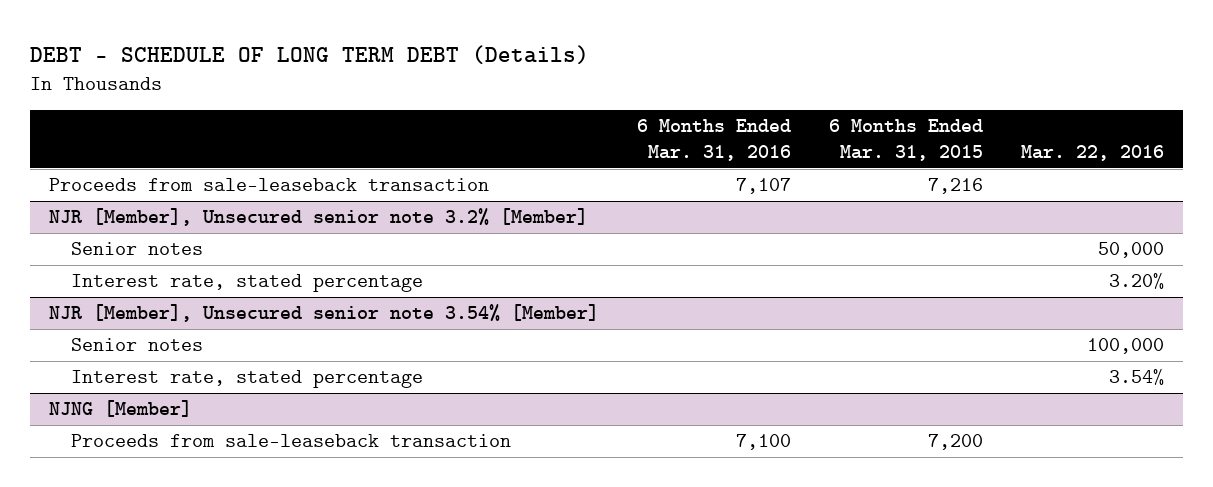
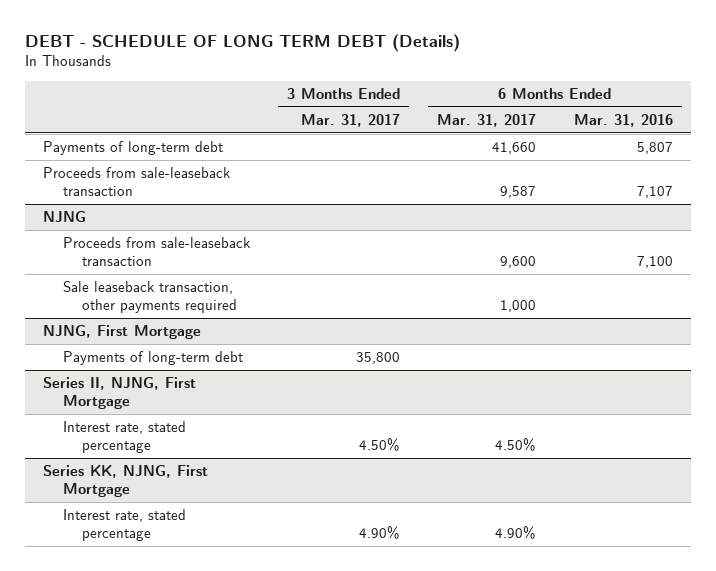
- | 6 Months Ended Mar. 31, 2016 | 6 Months Ended Mar. 31, 2015 | Mar. 22, 2016
+ | 3 Months Ended Mar. 31, 2017 | 6 Months Ended Mar. 31, 2017 | 6 Months Ended Mar. 31, 2016
+ Payments of long-term debt | | 41,660 | 5,807
- NJR [Member], Unsecured senior note 3.2% [Member]
- Senior notes | | | 50,000
- Interest rate, stated percentage | | | 3.20%
- NJR [Member], Unsecured senior note 3.54% [Member]
- Senior notes | | | 100,000
- Interest rate, stated percentage | | | 3.54%
- NJNG [Member]
+ NJNG
+ Sale leaseback transaction, other payments required | | 1,000 |
+ NJNG, First Mortgage
+ Payments of long-term debt | 35,800 | |
+ Series II, NJNG, First Mortgage
+ Interest rate, stated percentage | 4.50% | 4.50% |
+ Series KK, NJNG, First Mortgage
+ Interest rate, stated percentage | 4.90% | 4.90% |

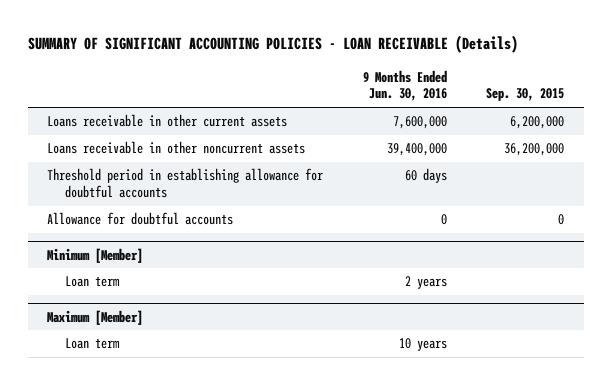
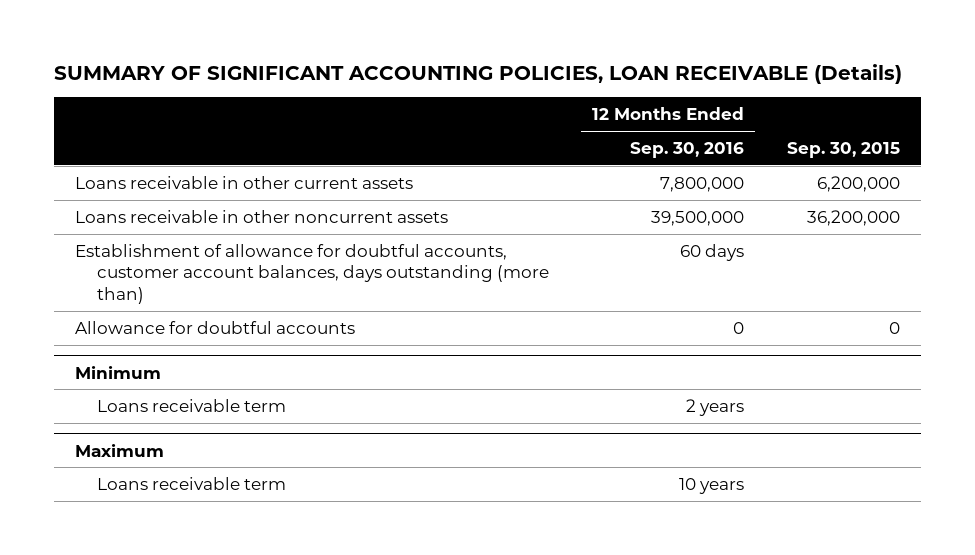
- SUMMARY OF SIGNIFICANT ACCOUNTING POLICIES - LOAN RECEIVABLE (Details)
+ SUMMARY OF SIGNIFICANT ACCOUNTING POLICIES, LOAN RECEIVABLE (Details)
- | 9 Months Ended Jun. 30, 2016 | Sep. 30, 2015
+ | 12 Months Ended Sep. 30, 2016 | Sep. 30, 2015
- Threshold period in establishing allowance for doubtful accounts | 60 days |
+ Establishment of allowance for doubtful accounts, customer account balances, days outstanding (more than) | 60 days |
- Minimum [Member]
- Loan term | 2 years |
- Maximum [Member]
- Loan term | 10 years |
+ Minimum
+ Loans receivable term | 2 years |
+ Maximum
+ Loans receivable term | 10 years |

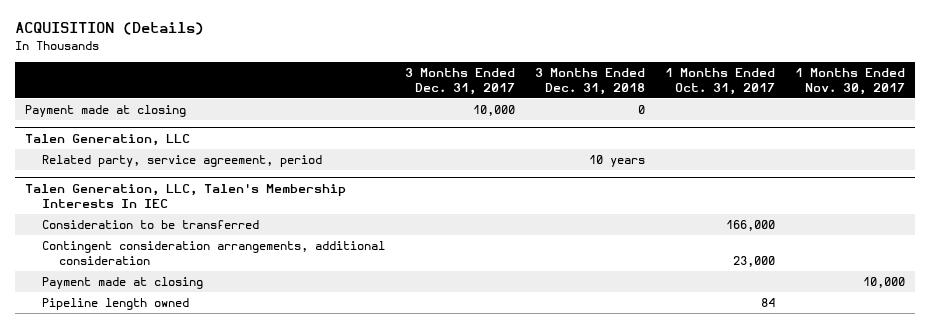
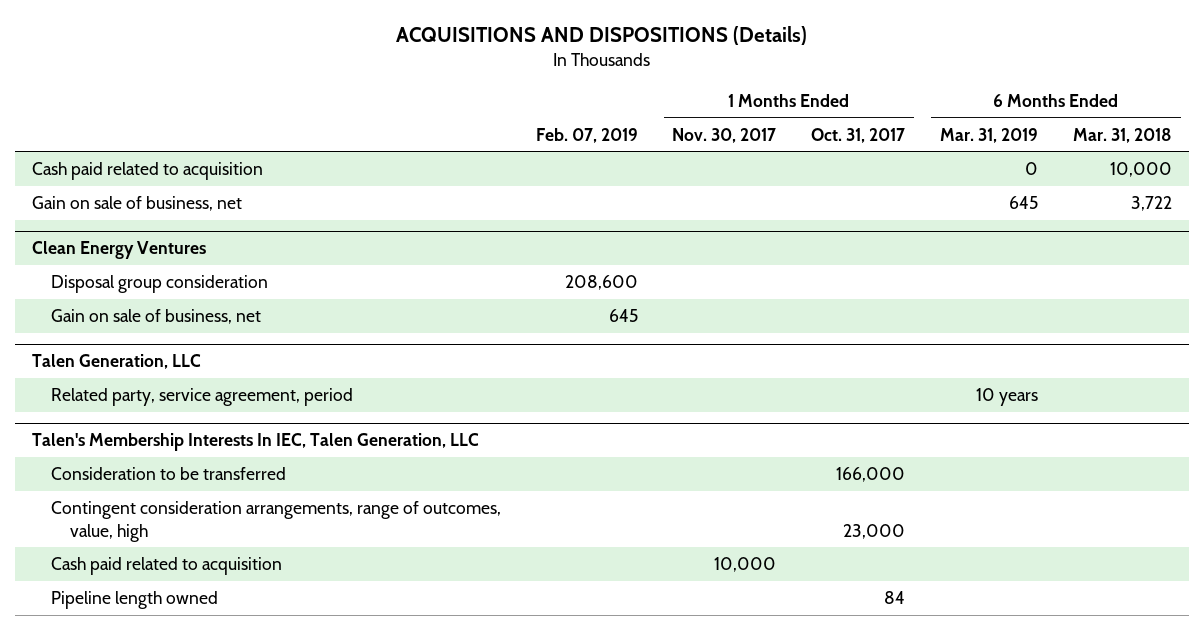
- ACQUISITION (Details)
+ ACQUISITIONS AND DISPOSITIONS (Details)
- | 3 Months Ended Dec. 31, 2017 | 3 Months Ended Dec. 31, 2018 | 1 Months Ended Oct. 31, 2017 | 1 Months Ended Nov. 30, 2017
+ | Feb. 07, 2019 | 1 Months Ended Nov. 30, 2017 | 1 Months Ended Oct. 31, 2017 | 6 Months Ended Mar. 31, 2019 | 6 Months Ended Mar. 31, 2018
- Payment made at closing | 10,000 | 0 | |
+ Cash paid related to acquisition | | | | 0 | 10,000
+ Gain on sale of business, net | | | | 645 | 3,722
+ Clean Energy Ventures
+ Disposal group consideration | 208,600 | | | |
+ Gain on sale of business, net | 645 | | | |
- Talen Generation, LLC, Talen's Membership Interests In IEC
+ Talen's Membership Interests In IEC, Talen Generation, LLC
- Contingent consideration arrangements, additional consideration | | | 23,000 |
- Payment made at closing | | | | 10,000
+ Contingent consideration arrangements, range of outcomes, value, high | | | 23,000 | |
+ Cash paid related to acquisition | | 10,000 | | |

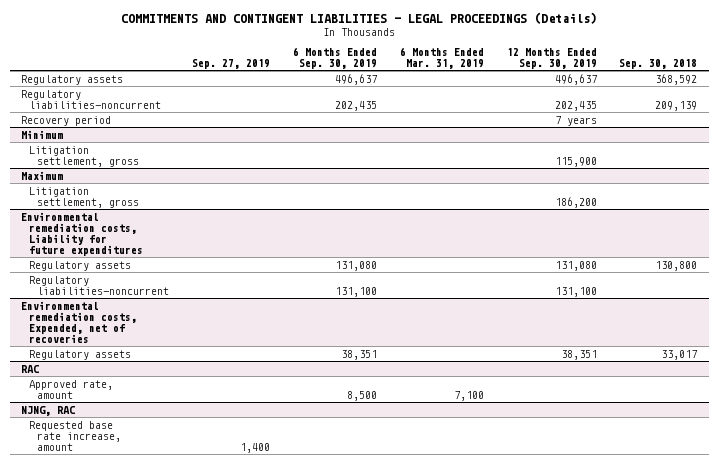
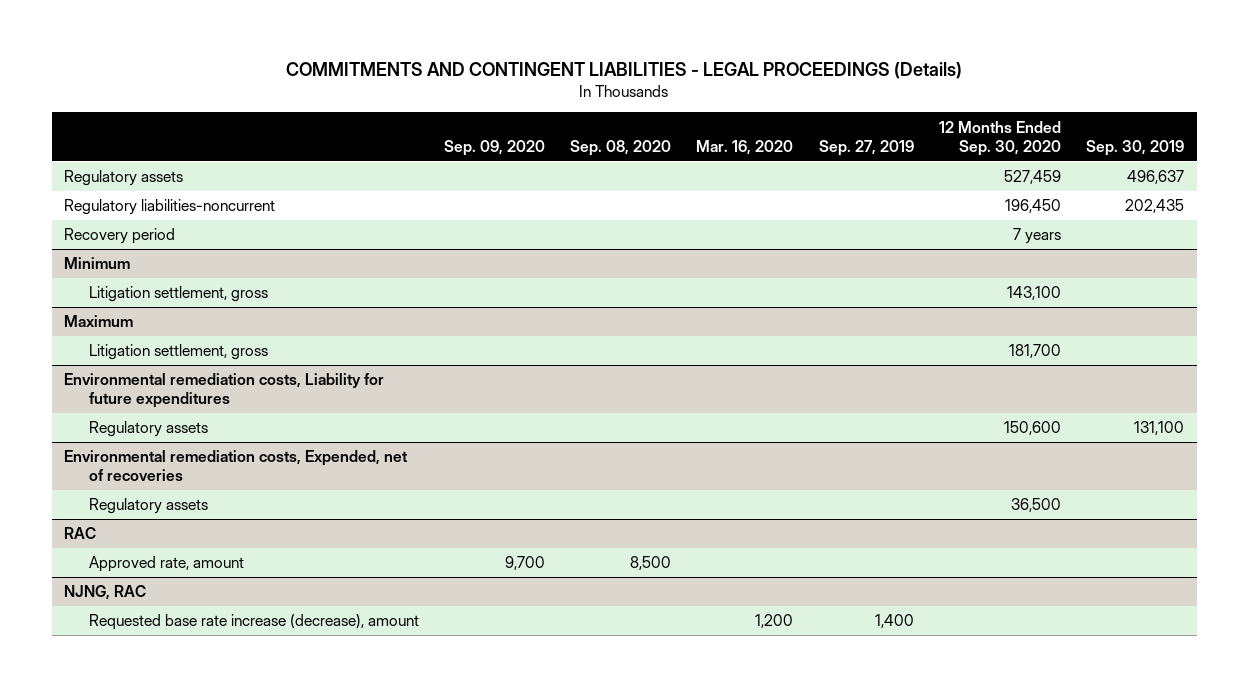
- | Sep. 27, 2019 | 6 Months Ended Sep. 30, 2019 | 6 Months Ended Mar. 31, 2019 | 12 Months Ended Sep. 30, 2019 | Sep. 30, 2018
+ | Sep. 09, 2020 | Sep. 08, 2020 | Mar. 16, 2020 | Sep. 27, 2019 | 12 Months Ended Sep. 30, 2020 | Sep. 30, 2019
@ Environmental remediation costs, Liability for future expenditures
- Regulatory liabilities-noncurrent | | 131,100 | | 131,100 |
@ NJNG, RAC
- Requested base rate increase, amount | 1,400 | | | |
+ Requested base rate increase (decrease), amount | | | 1,200 | 1,400 | |

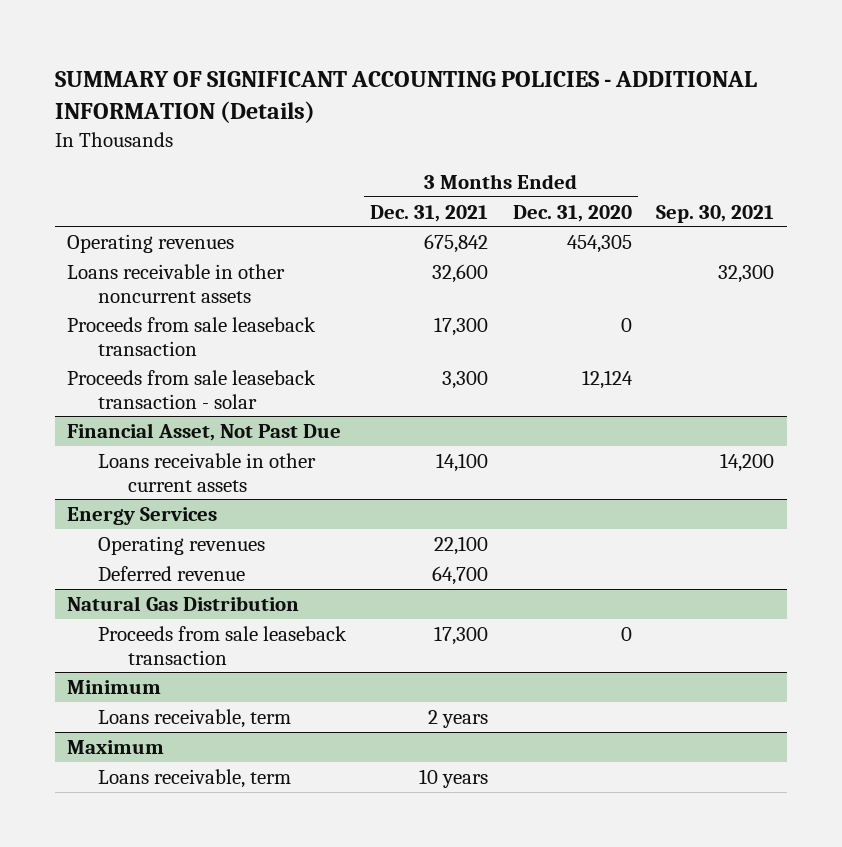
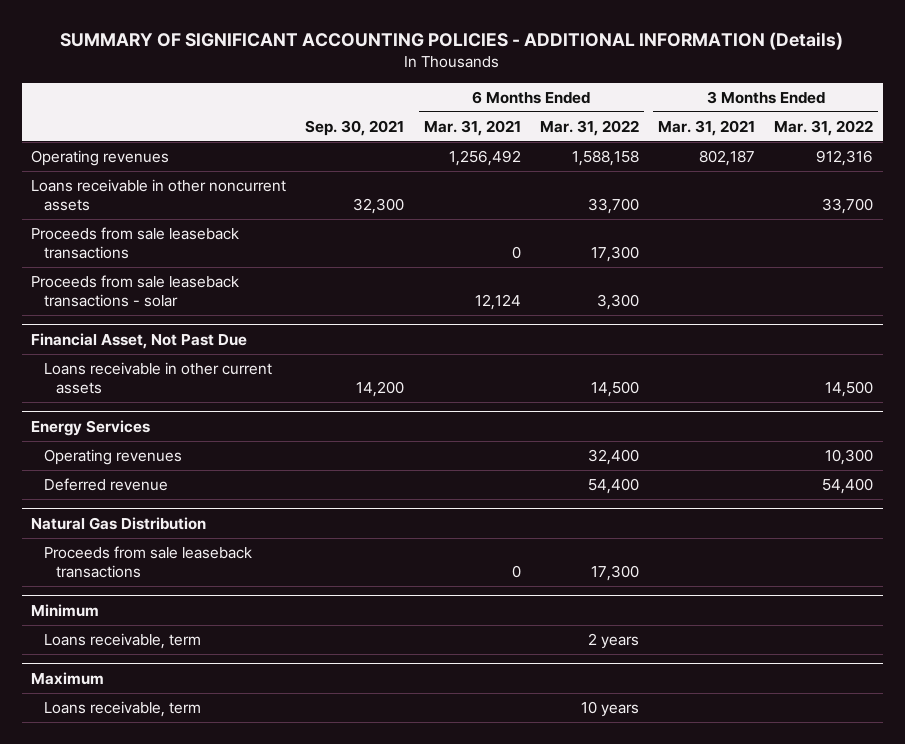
- | 3 Months Ended Dec. 31, 2021 | 3 Months Ended Dec. 31, 2020 | Sep. 30, 2021
+ | Sep. 30, 2021 | 6 Months Ended Mar. 31, 2021 | 6 Months Ended Mar. 31, 2022 | 3 Months Ended Mar. 31, 2021 | 3 Months Ended Mar. 31, 2022
- Proceeds from sale leaseback transaction | 17,300 | 0 |
- Proceeds from sale leaseback transaction - solar | 3,300 | 12,124 |
+ Proceeds from sale leaseback transactions | | 0 | 17,300 | |
+ Proceeds from sale leaseback transactions - solar | | 12,124 | 3,300 | |
@ Natural Gas Distribution
- Proceeds from sale leaseback transaction | 17,300 | 0 |
+ Proceeds from sale leaseback transactions | | 0 | 17,300 | |

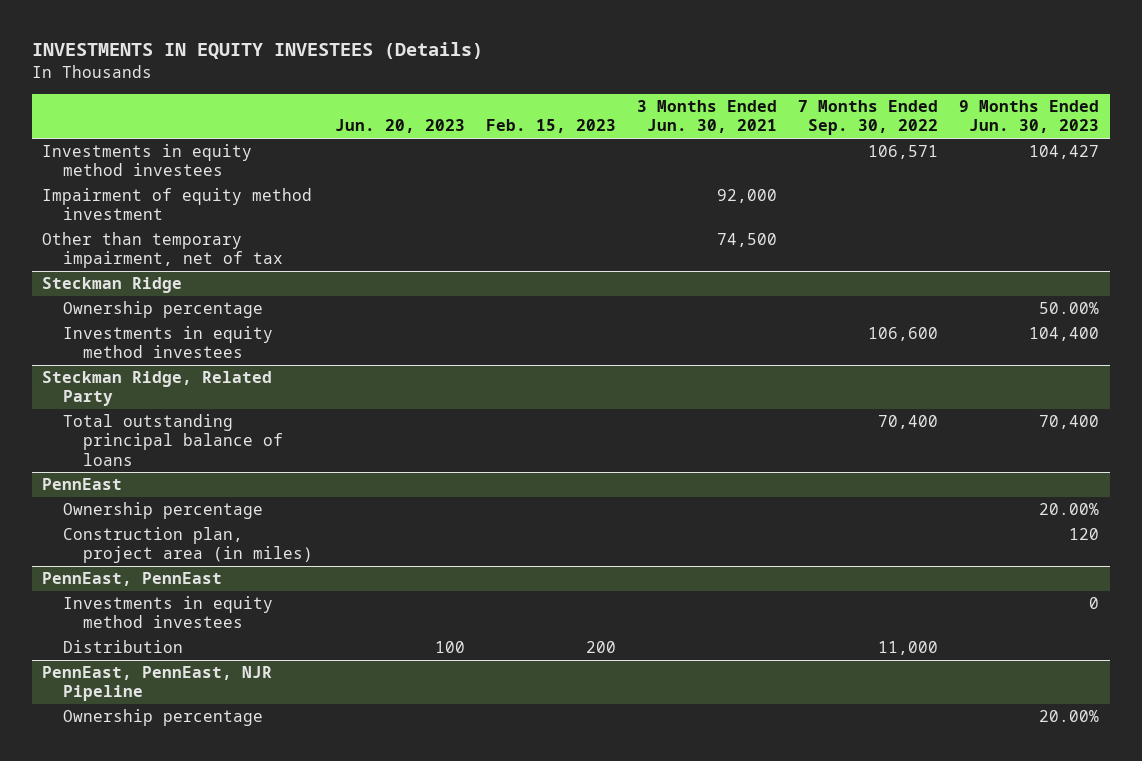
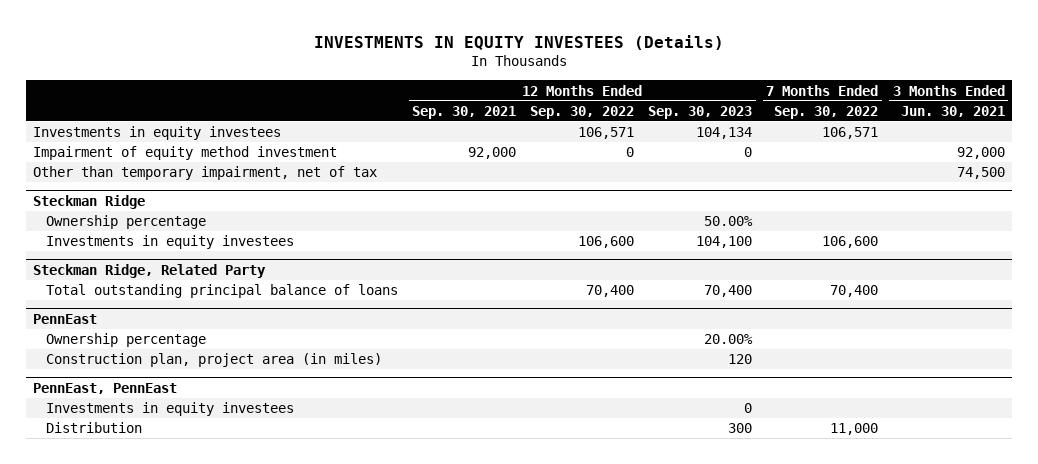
- | Jun. 20, 2023 | Feb. 15, 2023 | 3 Months Ended Jun. 30, 2021 | 7 Months Ended Sep. 30, 2022 | 9 Months Ended Jun. 30, 2023
+ | 12 Months Ended Sep. 30, 2021 | 12 Months Ended Sep. 30, 2022 | 12 Months Ended Sep. 30, 2023 | 7 Months Ended Sep. 30, 2022 | 3 Months Ended Jun. 30, 2021
- Investments in equity method investees | | | | 106,571 | 104,427
+ Investments in equity investees | | 106,571 | 104,134 | 106,571 |
@ Steckman Ridge
- Investments in equity method investees | | | | 106,600 | 104,400
+ Investments in equity investees | | 106,600 | 104,100 | 106,600 |
@ PennEast, PennEast
- Investments in equity method investees | | | | | 0
+ Investments in equity investees | | | 0 | |
- PennEast, PennEast, NJR Pipeline
- Ownership percentage | | | | | 20.00%

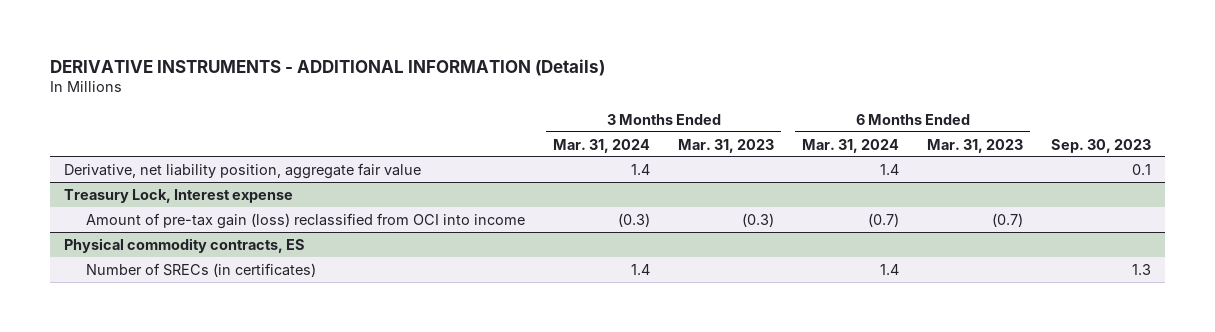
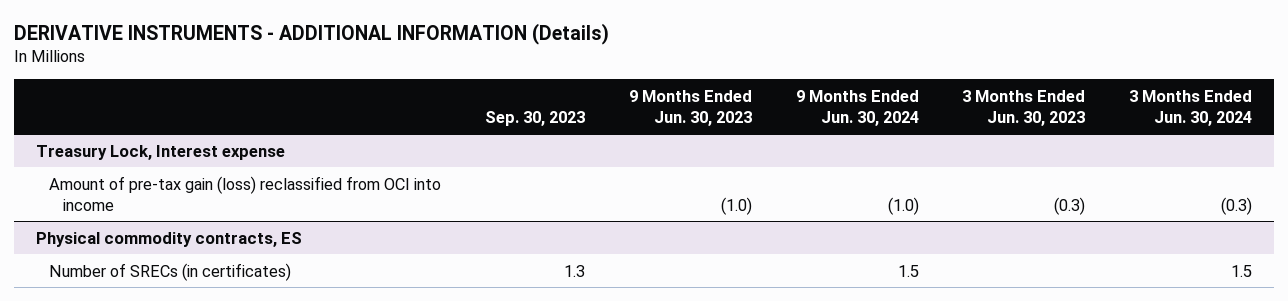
- | 3 Months Ended Mar. 31, 2024 | 3 Months Ended Mar. 31, 2023 | 6 Months Ended Mar. 31, 2024 | 6 Months Ended Mar. 31, 2023 | Sep. 30, 2023
+ | Sep. 30, 2023 | 9 Months Ended Jun. 30, 2023 | 9 Months Ended Jun. 30, 2024 | 3 Months Ended Jun. 30, 2023 | 3 Months Ended Jun. 30, 2024
- Derivative, net liability position, aggregate fair value | 1.4 | | 1.4 | | 0.1

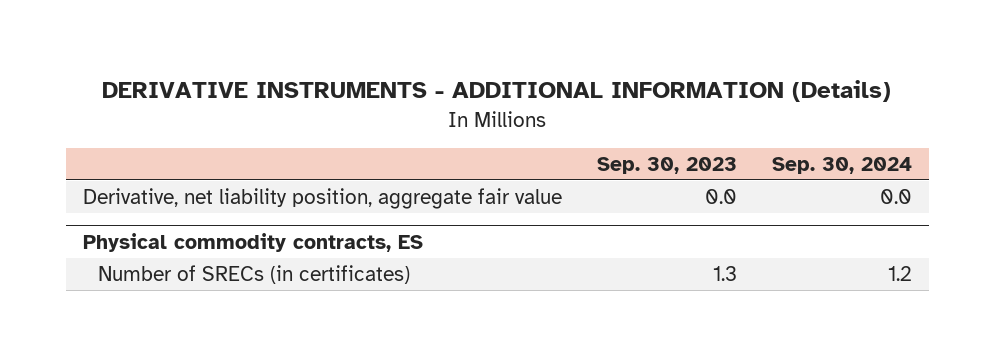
- | Sep. 30, 2023 | 9 Months Ended Jun. 30, 2023 | 9 Months Ended Jun. 30, 2024 | 3 Months Ended Jun. 30, 2023 | 3 Months Ended Jun. 30, 2024
+ | Sep. 30, 2023 | Sep. 30, 2024
- Treasury Lock, Interest expense
- Amount of pre-tax gain (loss) reclassified from OCI into income | | (1.0) | (1.0) | (0.3) | (0.3)
+ Derivative, net liability position, aggregate fair value | 0.0 | 0.0

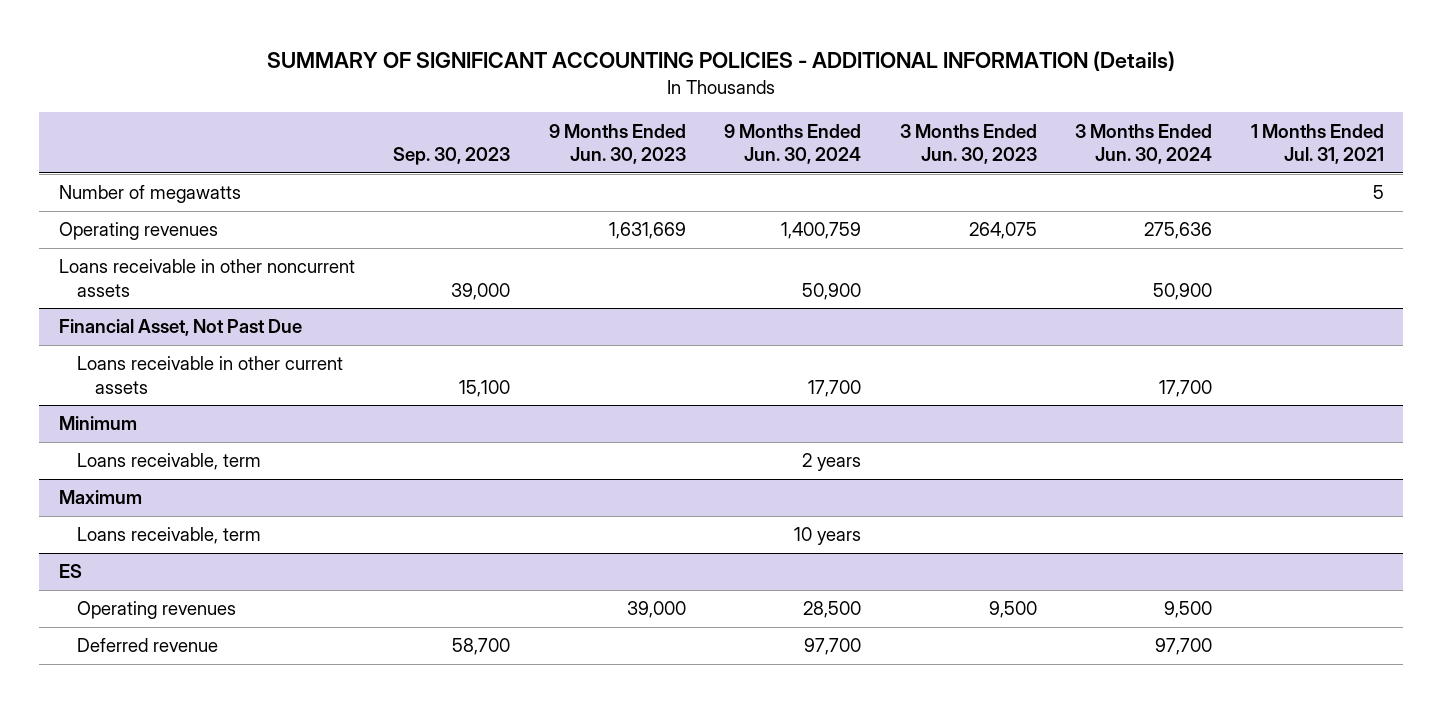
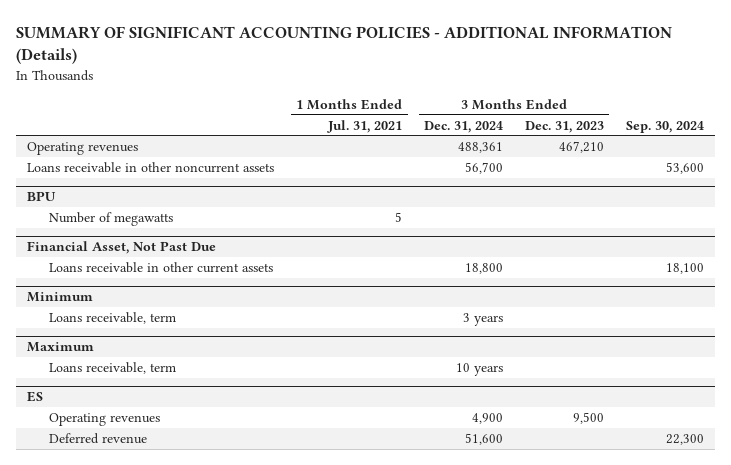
- | Sep. 30, 2023 | 9 Months Ended Jun. 30, 2023 | 9 Months Ended Jun. 30, 2024 | 3 Months Ended Jun. 30, 2023 | 3 Months Ended Jun. 30, 2024 | 1 Months Ended Jul. 31, 2021
+ | 1 Months Ended Jul. 31, 2021 | 3 Months Ended Dec. 31, 2024 | 3 Months Ended Dec. 31, 2023 | Sep. 30, 2024
- Number of megawatts | | | | | | 5
+ BPU
+ Number of megawatts | 5 | | |

